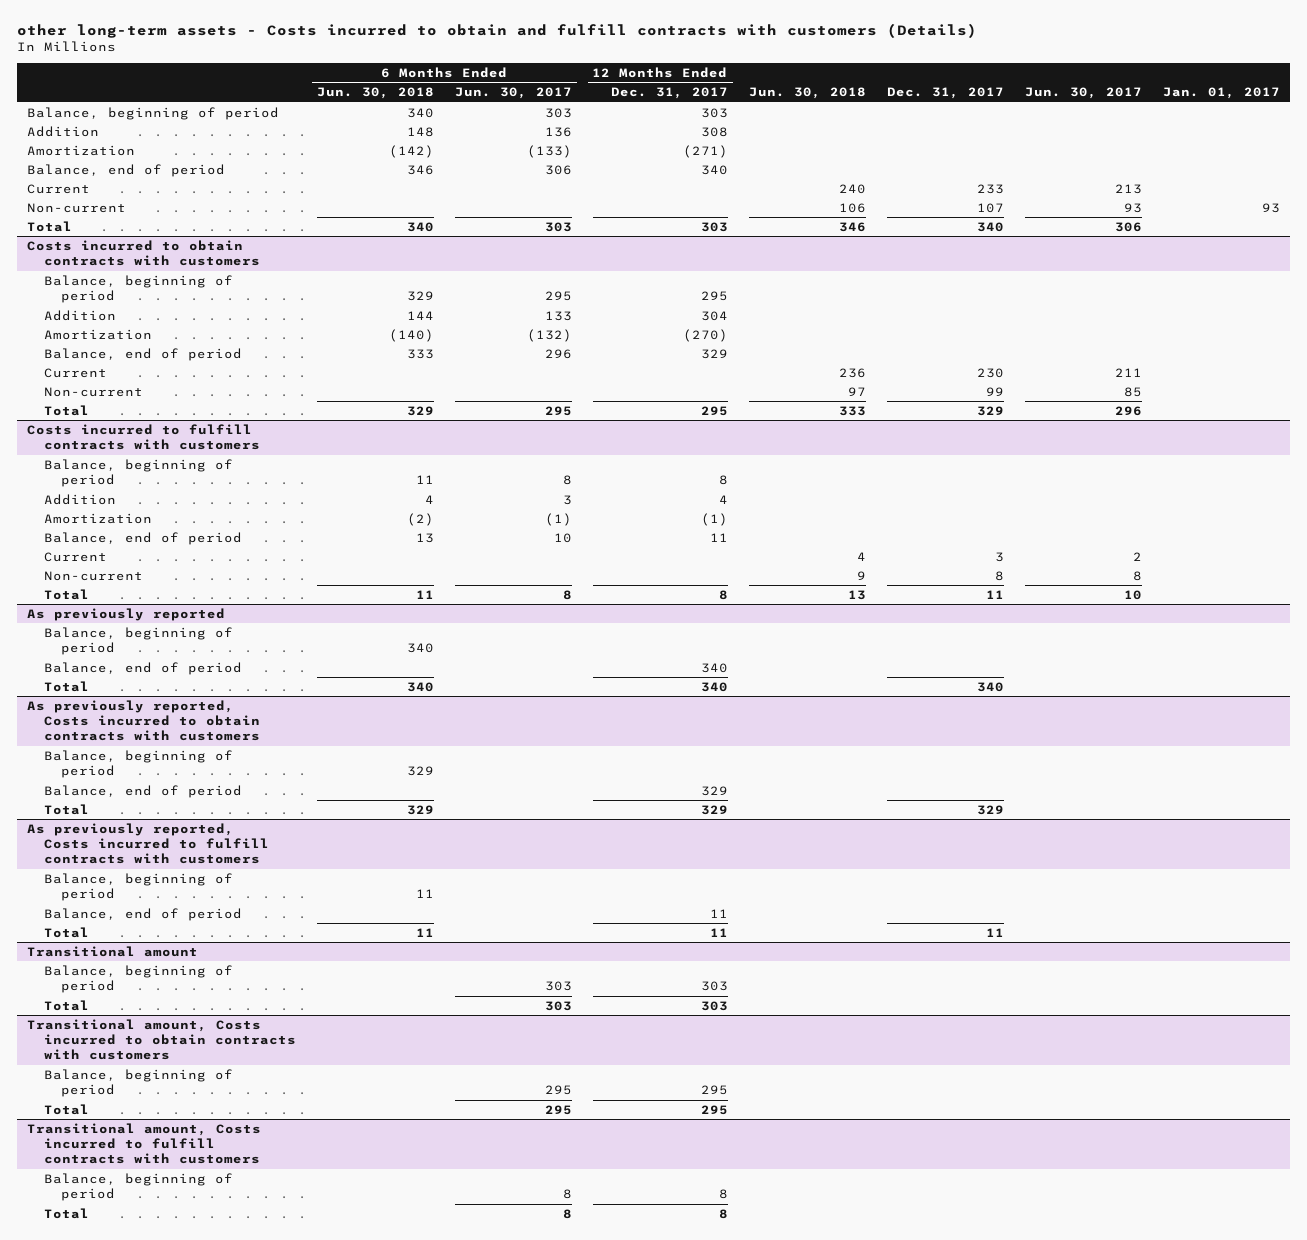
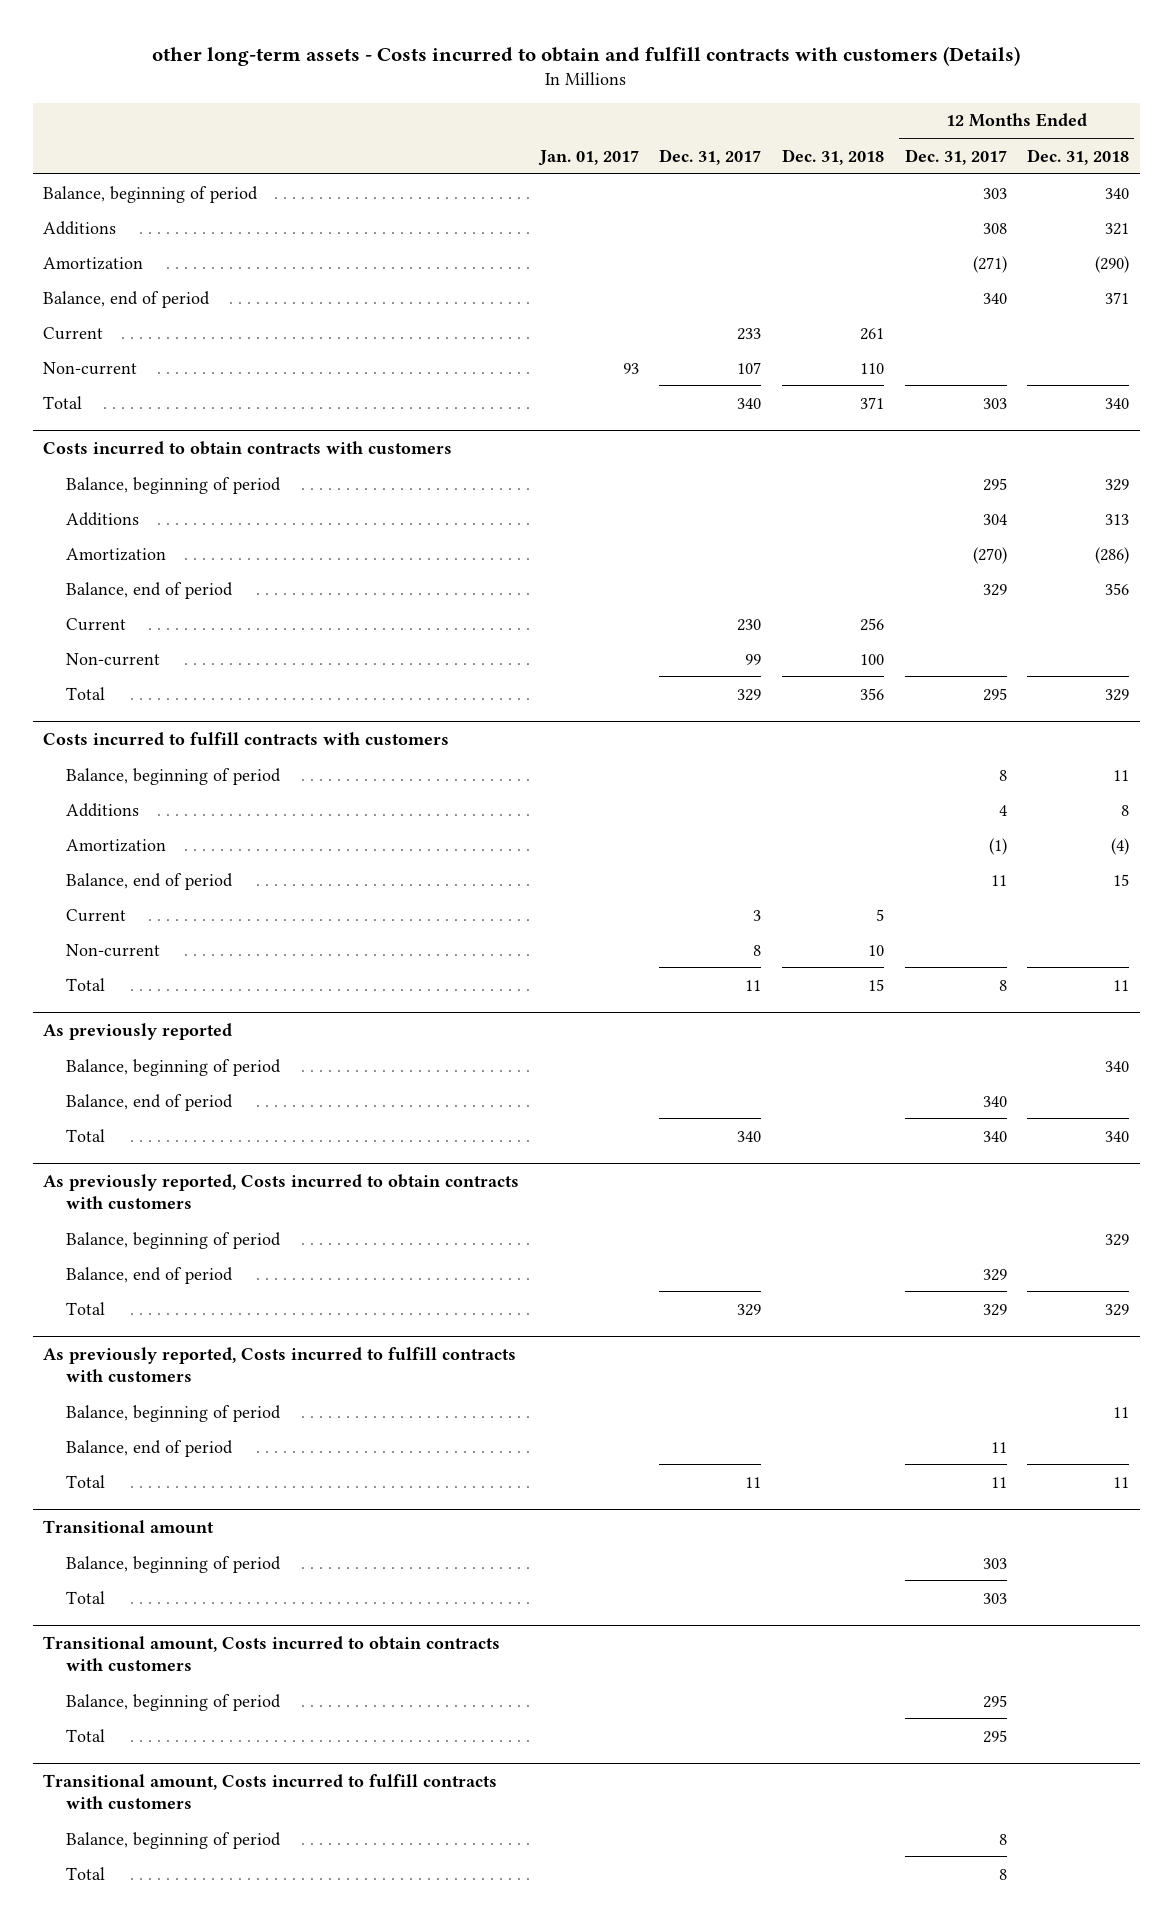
- | 6 Months Ended Jun. 30, 2018 | 6 Months Ended Jun. 30, 2017 | 12 Months Ended Dec. 31, 2017 | Jun. 30, 2018 | Dec. 31, 2017 | Jun. 30, 2017 | Jan. 01, 2017
+ | Jan. 01, 2017 | Dec. 31, 2017 | Dec. 31, 2018 | 12 Months Ended Dec. 31, 2017 | 12 Months Ended Dec. 31, 2018
- Addition | 148 | 136 | 308 | | | |
+ Additions | | | | 308 | 321
@ Costs incurred to obtain contracts with customers
- Addition | 144 | 133 | 304 | | | |
+ Additions | | | | 304 | 313
@ Costs incurred to fulfill contracts with customers
- Addition | 4 | 3 | 4 | | | |
+ Additions | | | | 4 | 8

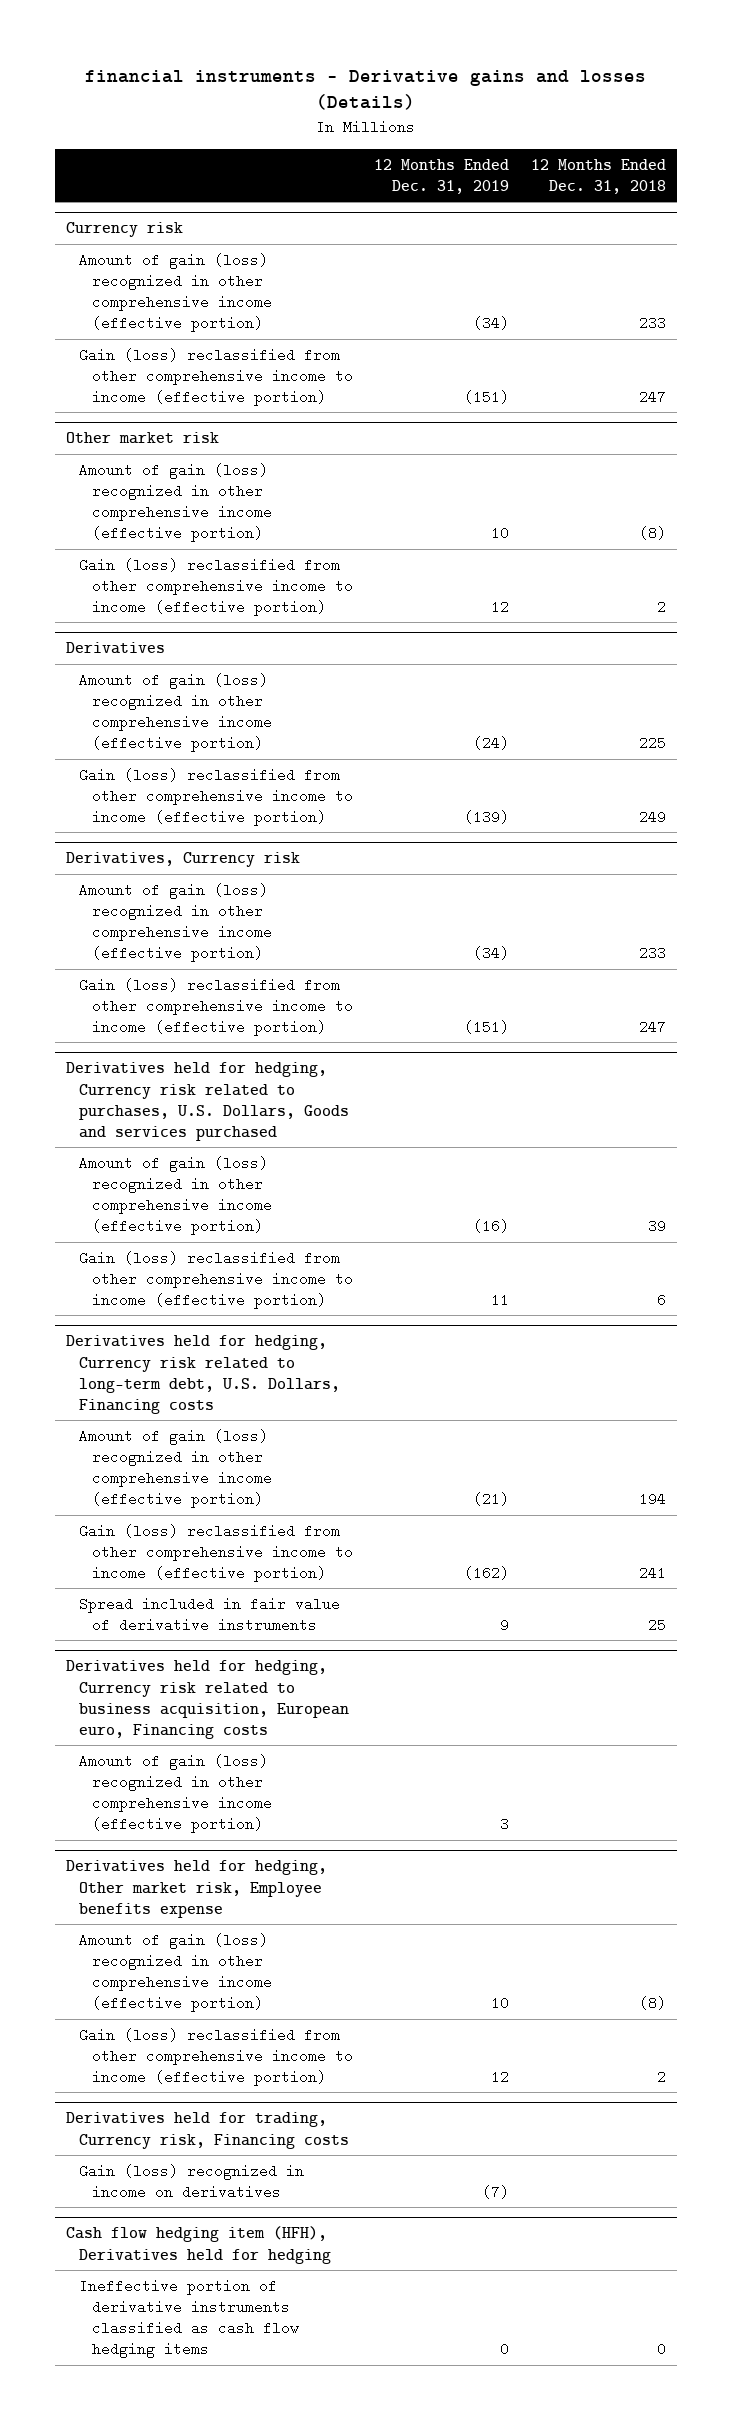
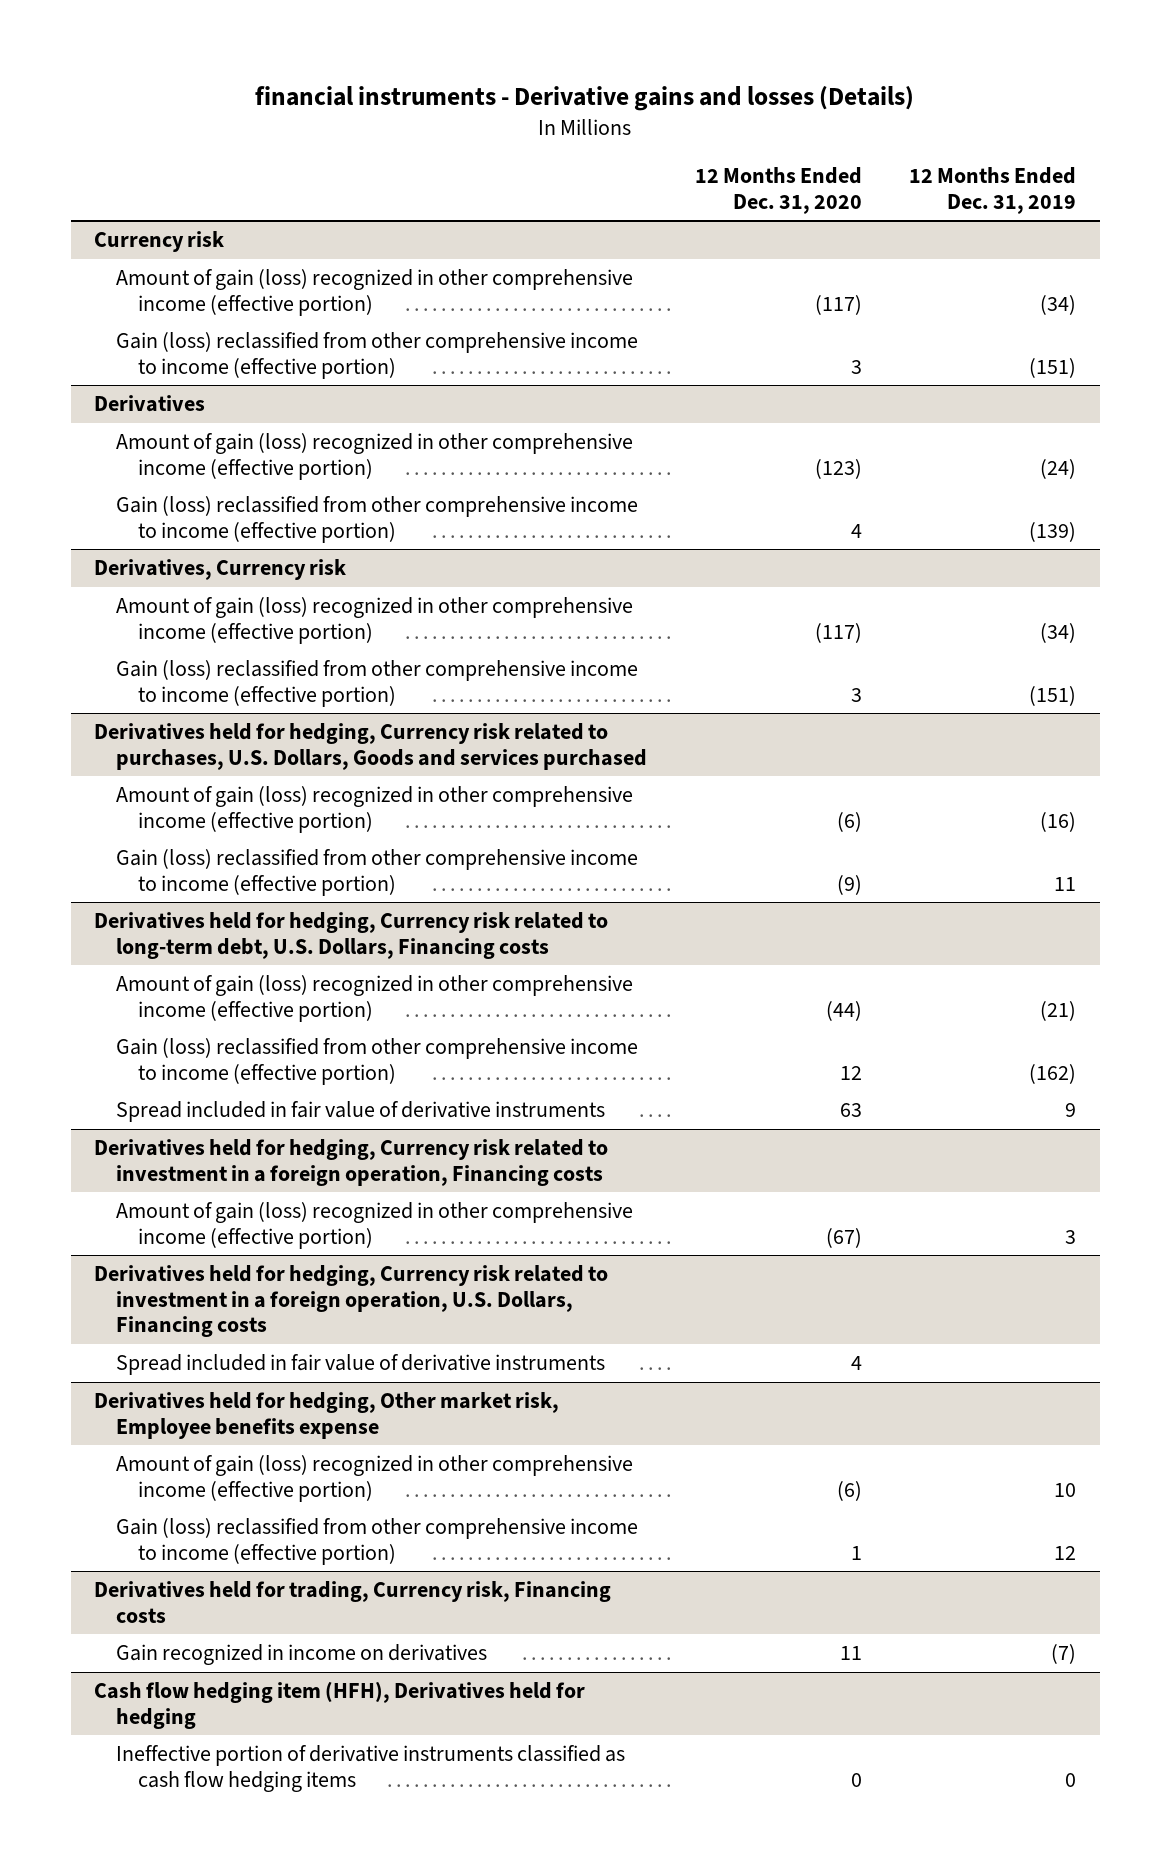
- | 12 Months Ended Dec. 31, 2019 | 12 Months Ended Dec. 31, 2018
+ | 12 Months Ended Dec. 31, 2020 | 12 Months Ended Dec. 31, 2019
- Other market risk
- Amount of gain (loss) recognized in other comprehensive income (effective portion) | 10 | (8)
- Gain (loss) reclassified from other comprehensive income to income (effective portion) | 12 | 2
- Derivatives held for hedging, Currency risk related to business acquisition, European euro, Financing costs
+ Derivatives held for hedging, Currency risk related to investment in a foreign operation, Financing costs
+ Derivatives held for hedging, Currency risk related to investment in a foreign operation, U.S. Dollars, Financing costs
+ Spread included in fair value of derivative instruments | 4 |
@ Derivatives held for trading, Currency risk, Financing costs
- Gain (loss) recognized in income on derivatives | (7) |
+ Gain recognized in income on derivatives | 11 | (7)

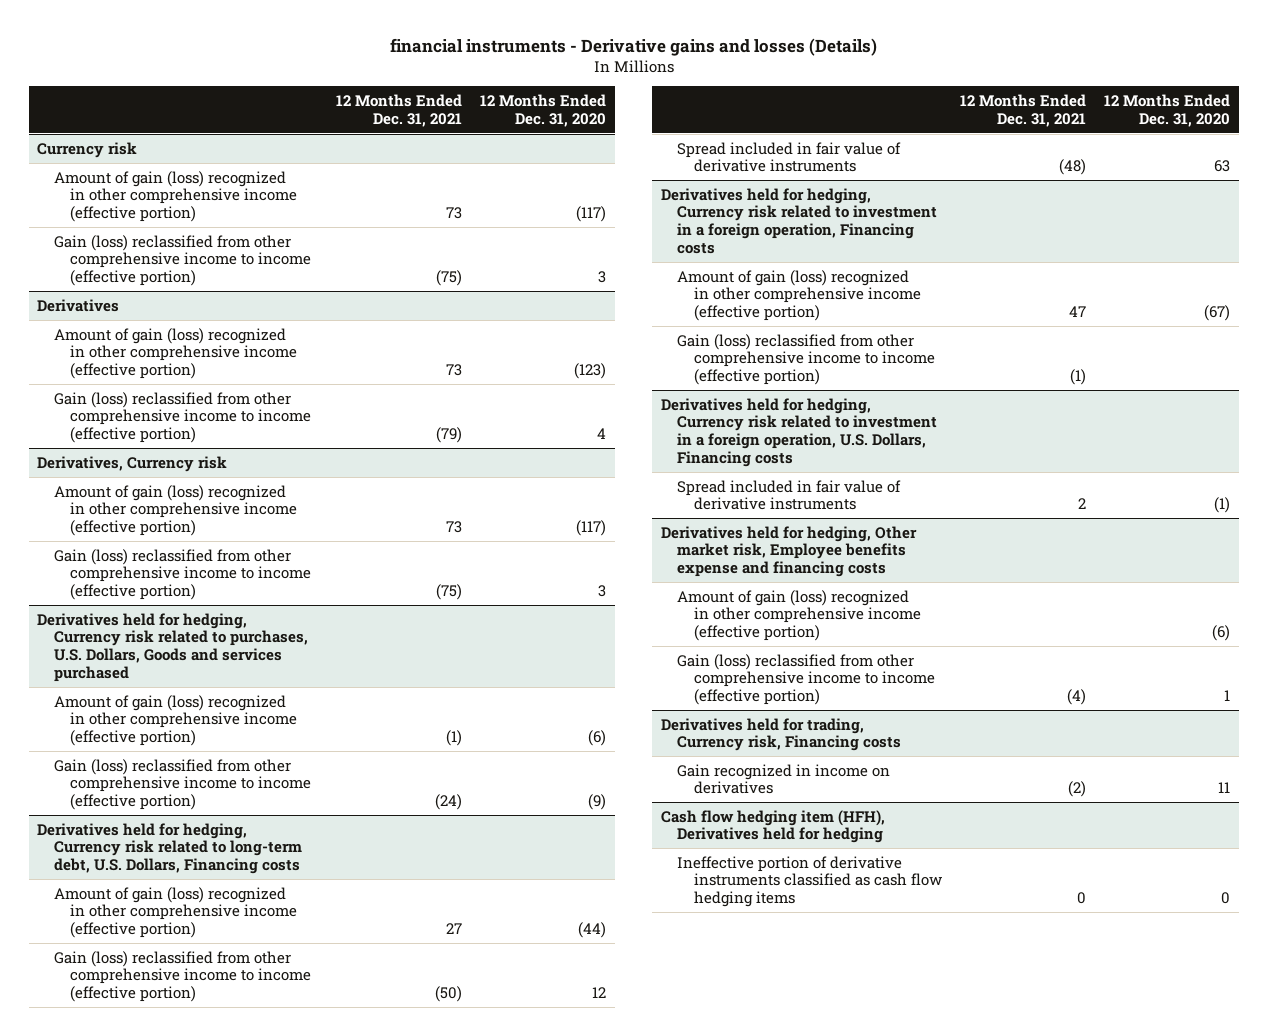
- | 12 Months Ended Dec. 31, 2020 | 12 Months Ended Dec. 31, 2019
+ | 12 Months Ended Dec. 31, 2021 | 12 Months Ended Dec. 31, 2020
@ Derivatives held for hedging, Currency risk related to investment in a foreign operation, Financing costs
+ Gain (loss) reclassified from other comprehensive income to income (effective portion) | (1) |
@ Derivatives held for hedging, Currency risk related to investment in a foreign operation, U.S. Dollars, Financing costs
- Spread included in fair value of derivative instruments | 4 |
- Derivatives held for hedging, Other market risk, Employee benefits expense
@ Derivatives held for hedging, Currency risk related to investment in a foreign operation, U.S. Dollars, Financing costs
+ Spread included in fair value of derivative instruments | 2 | (1)
+ Derivatives held for hedging, Other market risk, Employee benefits expense and financing costs

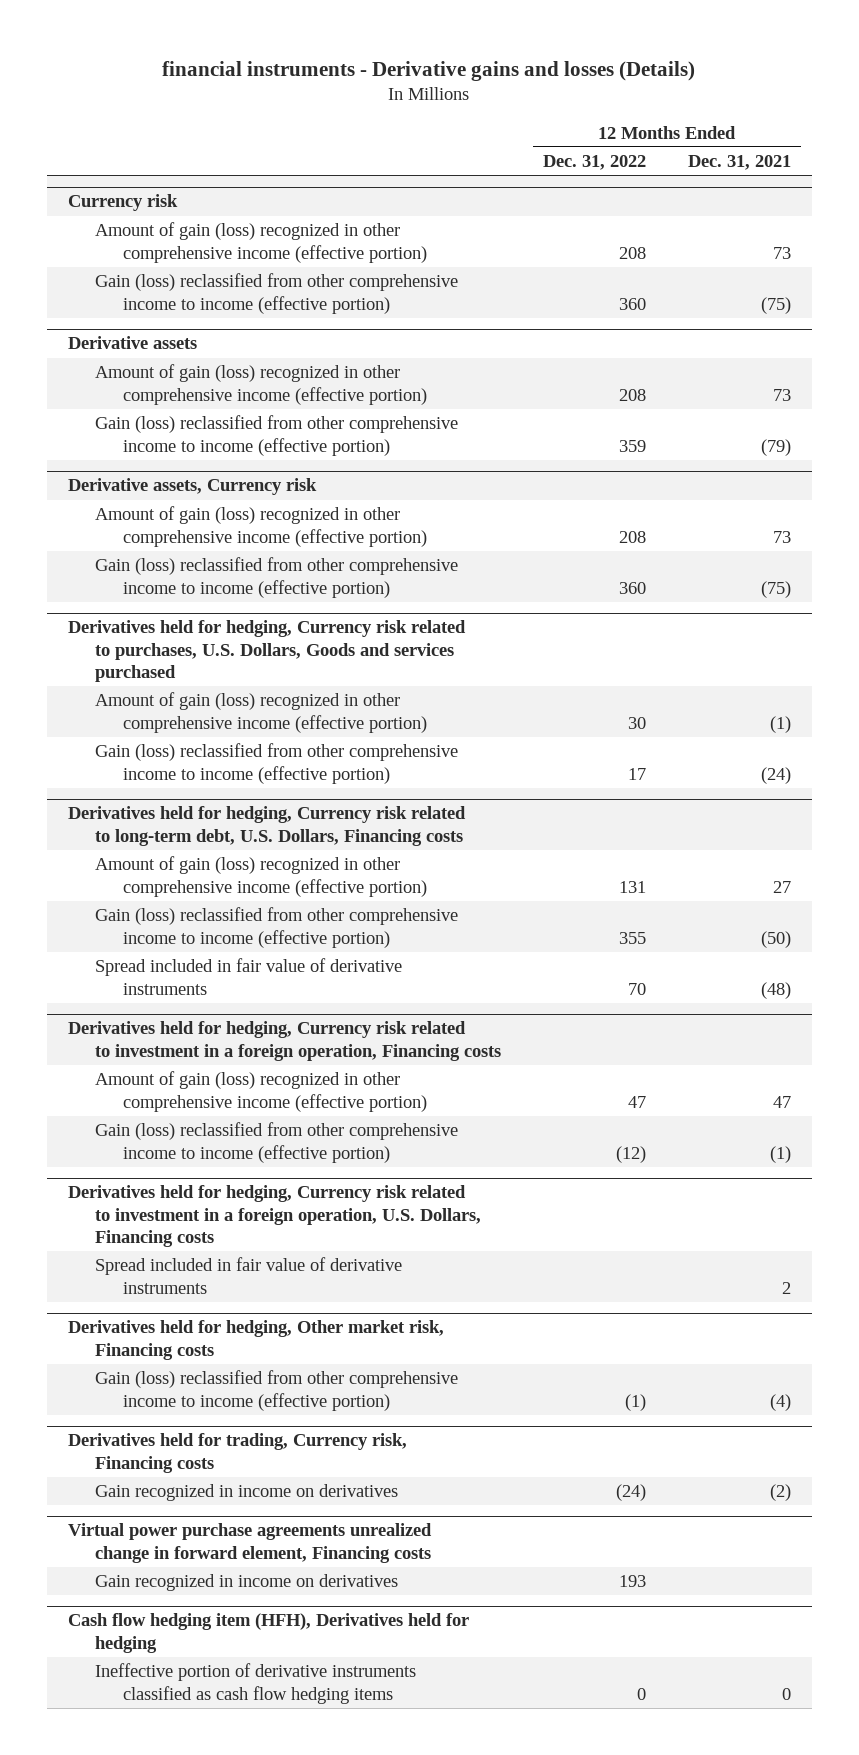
- | 12 Months Ended Dec. 31, 2021 | 12 Months Ended Dec. 31, 2020
+ | 12 Months Ended Dec. 31, 2022 | 12 Months Ended Dec. 31, 2021
- Derivatives
+ Derivative assets
- Derivatives, Currency risk
+ Derivative assets, Currency risk
- Derivatives held for hedging, Other market risk, Employee benefits expense and financing costs
- Amount of gain (loss) recognized in other comprehensive income (effective portion) | | (6)
+ Derivatives held for hedging, Other market risk, Financing costs
+ Virtual power purchase agreements unrealized change in forward element, Financing costs
+ Gain recognized in income on derivatives | 193 |

